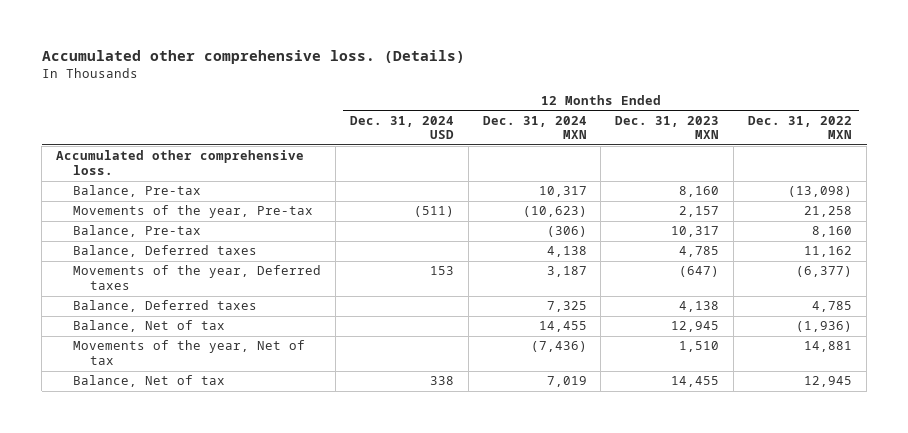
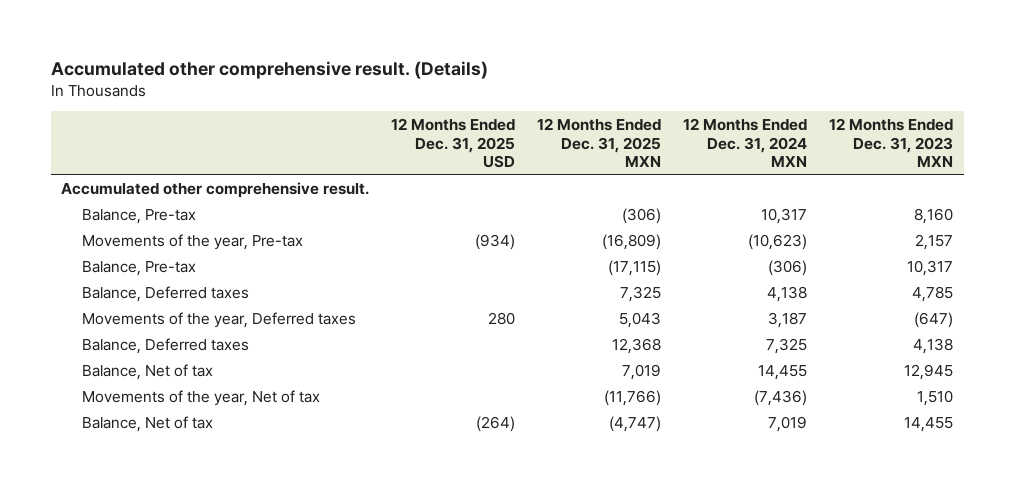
- Accumulated other comprehensive loss. (Details)
+ Accumulated other comprehensive result. (Details)
- | 12 Months Ended Dec. 31, 2024 USD | 12 Months Ended Dec. 31, 2024 MXN | 12 Months Ended Dec. 31, 2023 MXN | 12 Months Ended Dec. 31, 2022 MXN
+ | 12 Months Ended Dec. 31, 2025 USD | 12 Months Ended Dec. 31, 2025 MXN | 12 Months Ended Dec. 31, 2024 MXN | 12 Months Ended Dec. 31, 2023 MXN
- Accumulated other comprehensive loss.
+ Accumulated other comprehensive result.

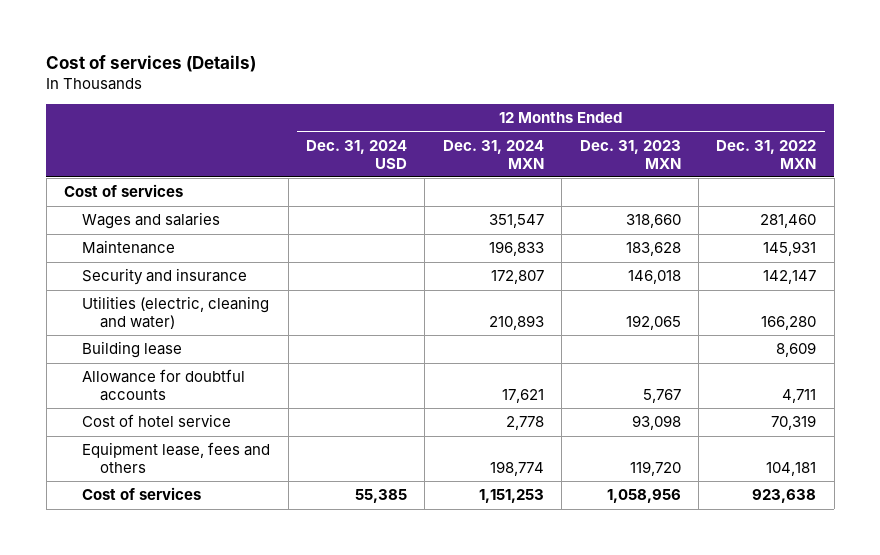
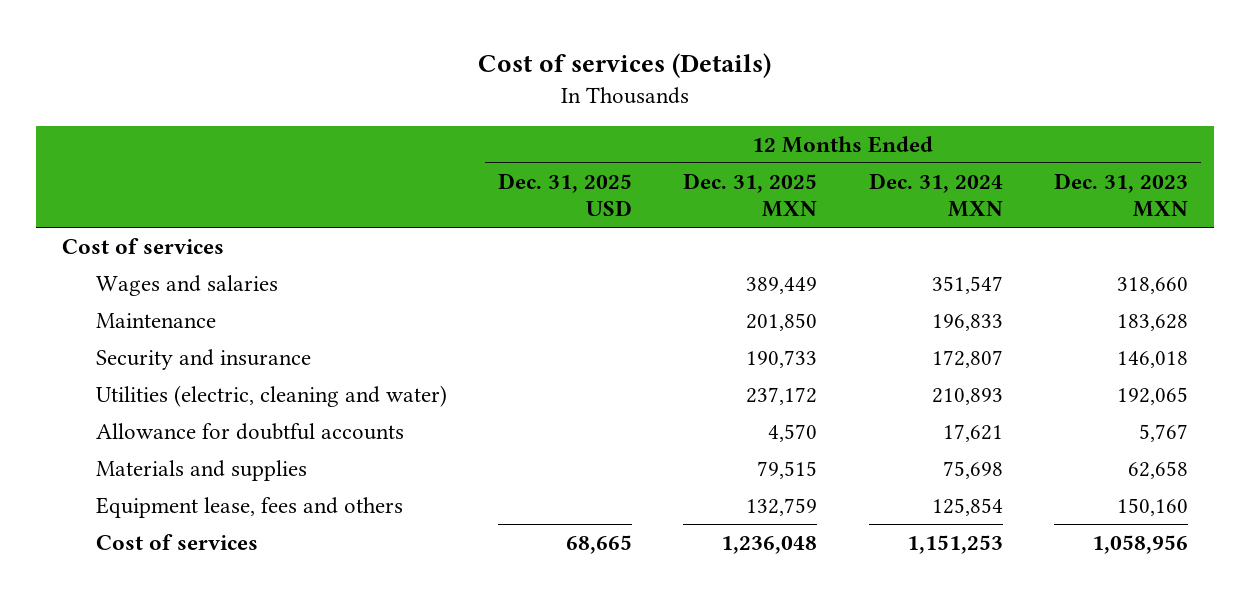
- | 12 Months Ended Dec. 31, 2024 USD | 12 Months Ended Dec. 31, 2024 MXN | 12 Months Ended Dec. 31, 2023 MXN | 12 Months Ended Dec. 31, 2022 MXN
+ | 12 Months Ended Dec. 31, 2025 USD | 12 Months Ended Dec. 31, 2025 MXN | 12 Months Ended Dec. 31, 2024 MXN | 12 Months Ended Dec. 31, 2023 MXN
- Building lease | | | | 8,609
- Cost of hotel service | | 2,778 | 93,098 | 70,319
- Equipment lease, fees and others | | 198,774 | 119,720 | 104,181
+ Materials and supplies | | 79,515 | 75,698 | 62,658
+ Equipment lease, fees and others | | 132,759 | 125,854 | 150,160

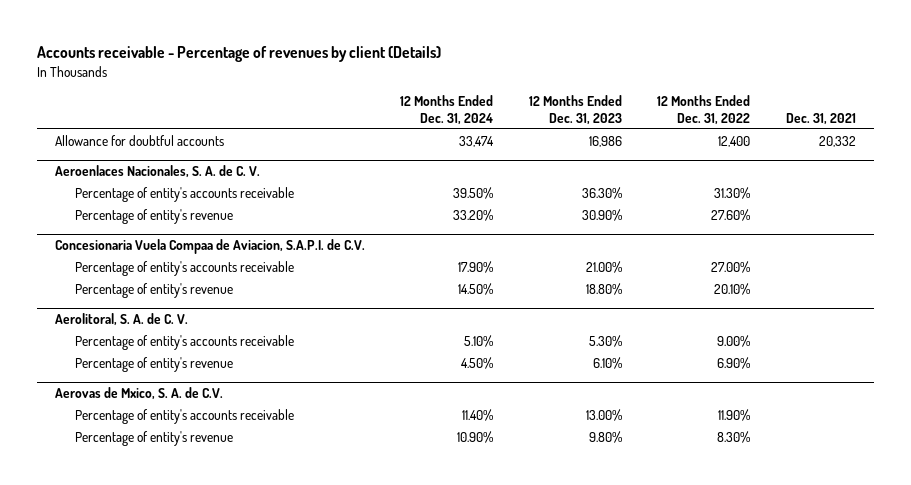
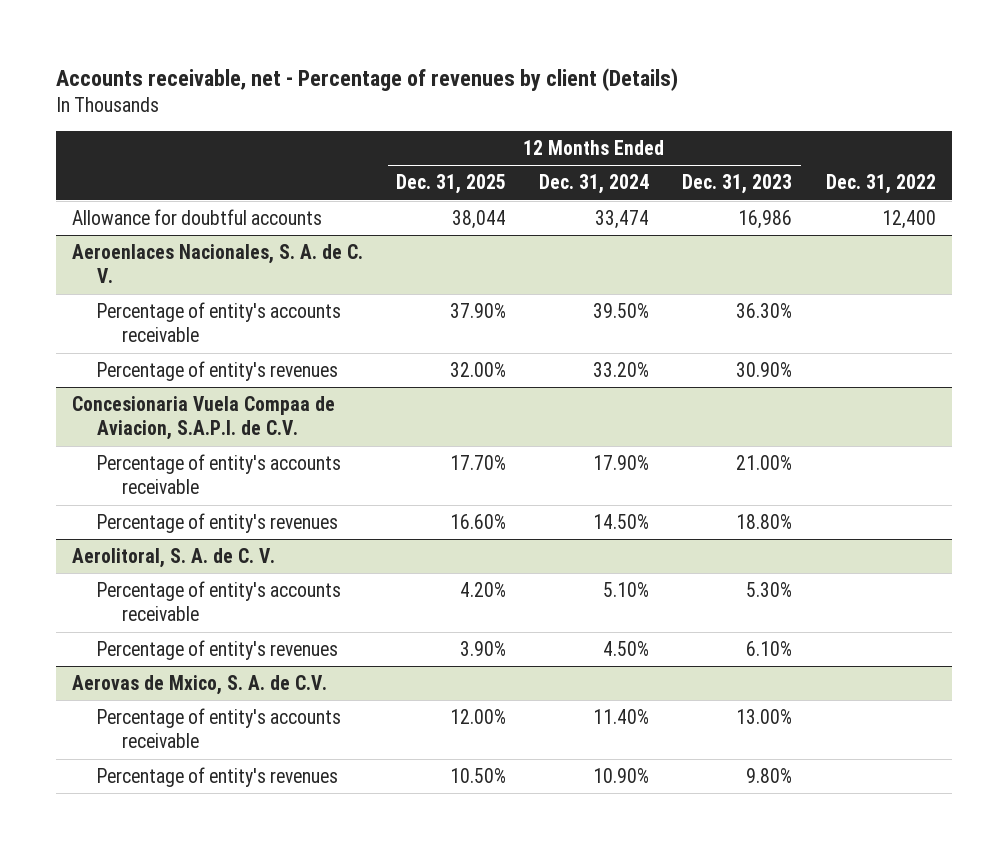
- Accounts receivable - Percentage of revenues by client (Details)
+ Accounts receivable, net - Percentage of revenues by client (Details)
- | 12 Months Ended Dec. 31, 2024 | 12 Months Ended Dec. 31, 2023 | 12 Months Ended Dec. 31, 2022 | Dec. 31, 2021
+ | 12 Months Ended Dec. 31, 2025 | 12 Months Ended Dec. 31, 2024 | 12 Months Ended Dec. 31, 2023 | Dec. 31, 2022
@ Aeroenlaces Nacionales, S. A. de C. V.
- Percentage of entity's revenue | 33.20% | 30.90% | 27.60% |
+ Percentage of entity's revenues | 32.00% | 33.20% | 30.90% |
@ Concesionaria Vuela Compaa de Aviacion, S.A.P.I. de C.V.
- Percentage of entity's revenue | 14.50% | 18.80% | 20.10% |
+ Percentage of entity's revenues | 16.60% | 14.50% | 18.80% |
@ Aerolitoral, S. A. de C. V.
- Percentage of entity's revenue | 4.50% | 6.10% | 6.90% |
+ Percentage of entity's revenues | 3.90% | 4.50% | 6.10% |
@ Aerovas de Mxico, S. A. de C.V.
- Percentage of entity's revenue | 10.90% | 9.80% | 8.30% |
+ Percentage of entity's revenues | 10.50% | 10.90% | 9.80% |

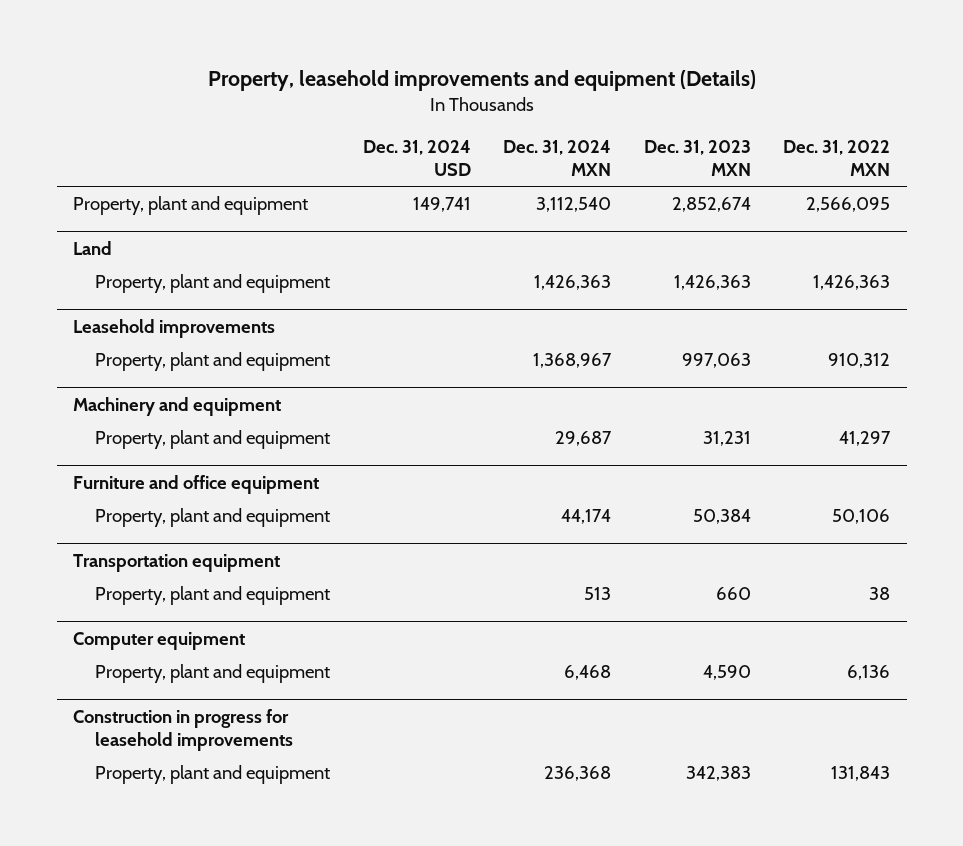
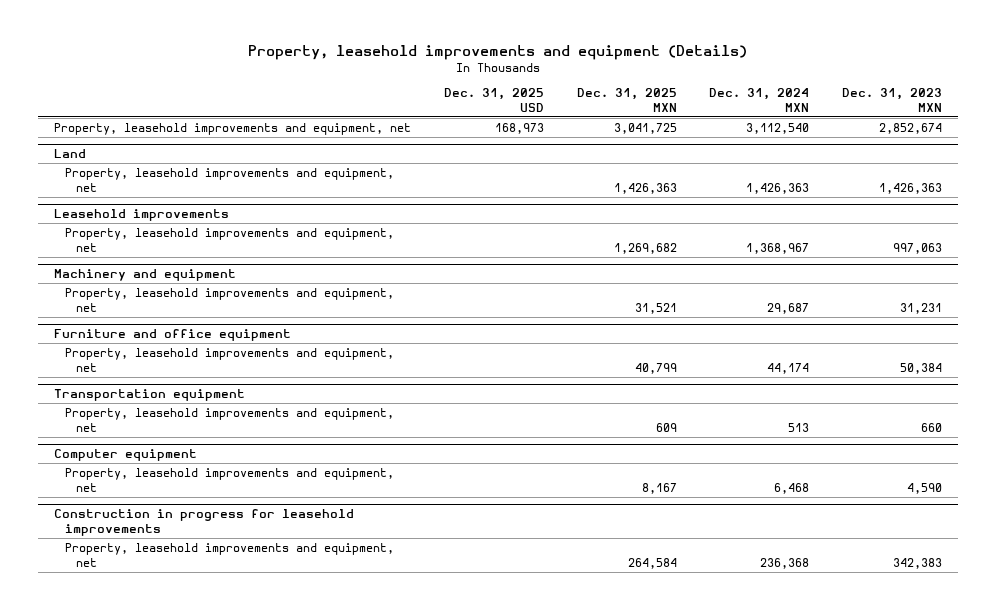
- | Dec. 31, 2024 USD | Dec. 31, 2024 MXN | Dec. 31, 2023 MXN | Dec. 31, 2022 MXN
+ | Dec. 31, 2025 USD | Dec. 31, 2025 MXN | Dec. 31, 2024 MXN | Dec. 31, 2023 MXN
- Property, plant and equipment | 149,741 | 3,112,540 | 2,852,674 | 2,566,095
+ Property, leasehold improvements and equipment, net | 168,973 | 3,041,725 | 3,112,540 | 2,852,674
@ Land
- Property, plant and equipment | | 1,426,363 | 1,426,363 | 1,426,363
+ Property, leasehold improvements and equipment, net | | 1,426,363 | 1,426,363 | 1,426,363
@ Leasehold improvements
- Property, plant and equipment | | 1,368,967 | 997,063 | 910,312
+ Property, leasehold improvements and equipment, net | | 1,269,682 | 1,368,967 | 997,063
@ Machinery and equipment
- Property, plant and equipment | | 29,687 | 31,231 | 41,297
+ Property, leasehold improvements and equipment, net | | 31,521 | 29,687 | 31,231
@ Furniture and office equipment
- Property, plant and equipment | | 44,174 | 50,384 | 50,106
+ Property, leasehold improvements and equipment, net | | 40,799 | 44,174 | 50,384
@ Transportation equipment
- Property, plant and equipment | | 513 | 660 | 38
+ Property, leasehold improvements and equipment, net | | 609 | 513 | 660
@ Computer equipment
- Property, plant and equipment | | 6,468 | 4,590 | 6,136
+ Property, leasehold improvements and equipment, net | | 8,167 | 6,468 | 4,590
@ Construction in progress for leasehold improvements
- Property, plant and equipment | | 236,368 | 342,383 | 131,843
+ Property, leasehold improvements and equipment, net | | 264,584 | 236,368 | 342,383

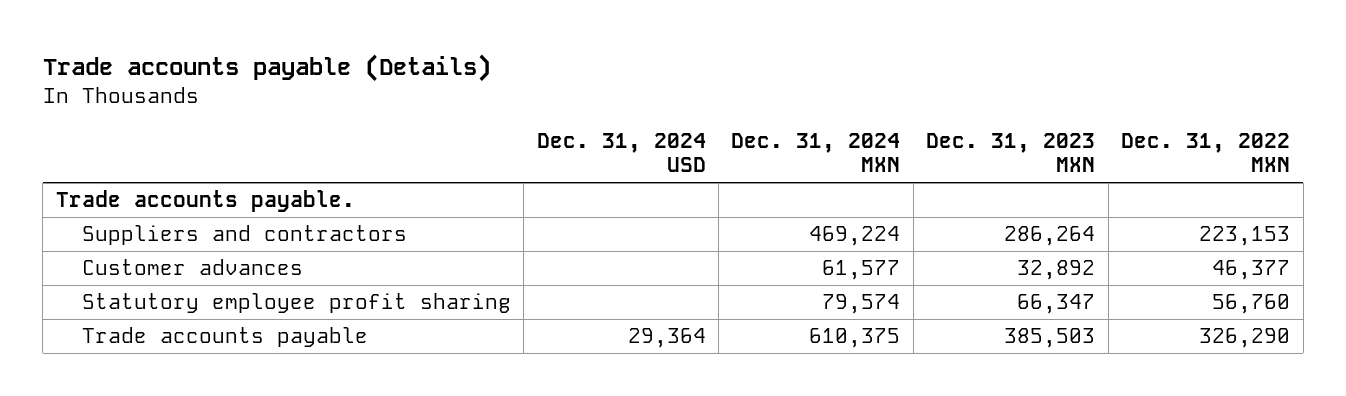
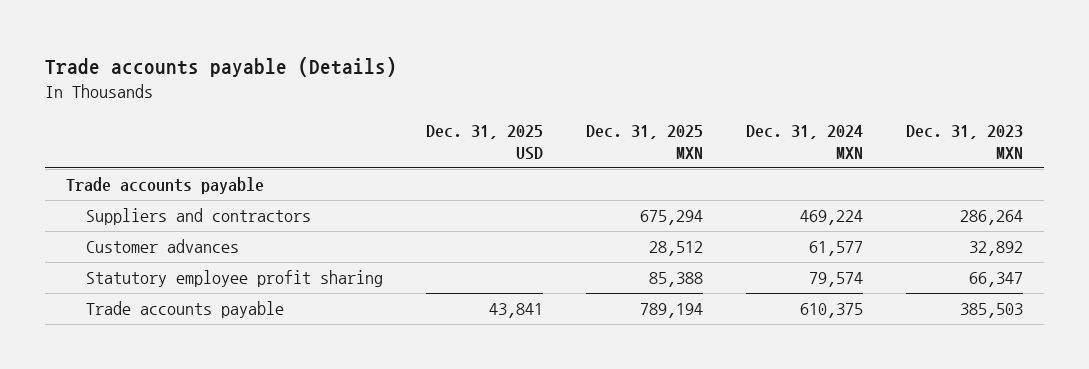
- | Dec. 31, 2024 USD | Dec. 31, 2024 MXN | Dec. 31, 2023 MXN | Dec. 31, 2022 MXN
+ | Dec. 31, 2025 USD | Dec. 31, 2025 MXN | Dec. 31, 2024 MXN | Dec. 31, 2023 MXN
- Trade accounts payable.
+ Trade accounts payable

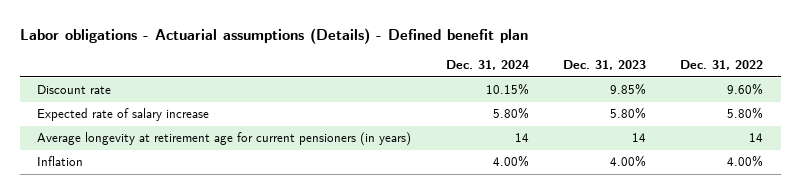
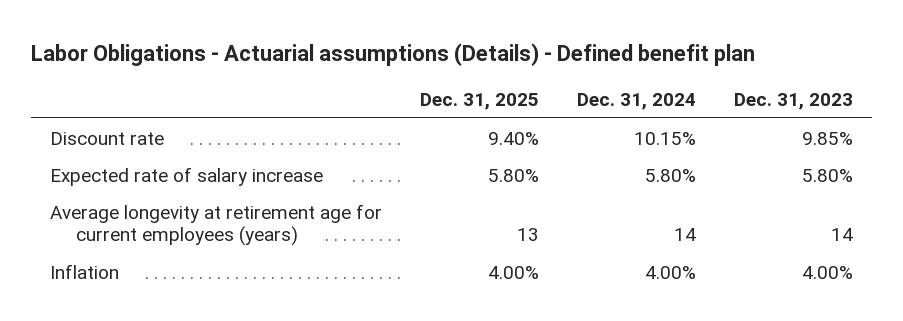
- Labor obligations - Actuarial assumptions (Details) - Defined benefit plan
+ Labor Obligations - Actuarial assumptions (Details) - Defined benefit plan
- | Dec. 31, 2024 | Dec. 31, 2023 | Dec. 31, 2022
+ | Dec. 31, 2025 | Dec. 31, 2024 | Dec. 31, 2023
- Average longevity at retirement age for current pensioners (in years) | 14 | 14 | 14
+ Average longevity at retirement age for current employees (years) | 13 | 14 | 14

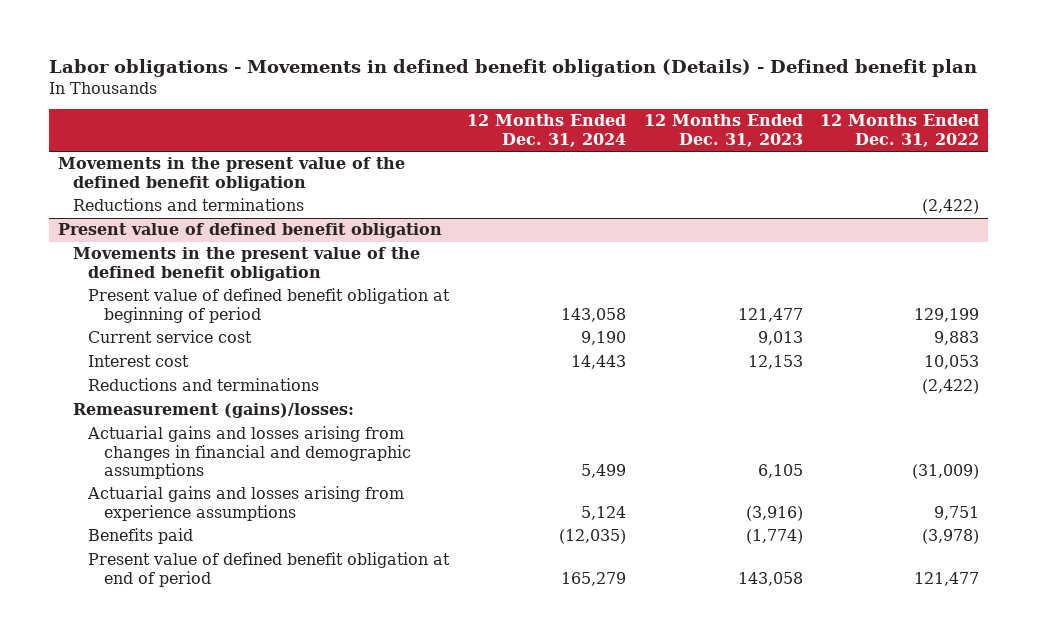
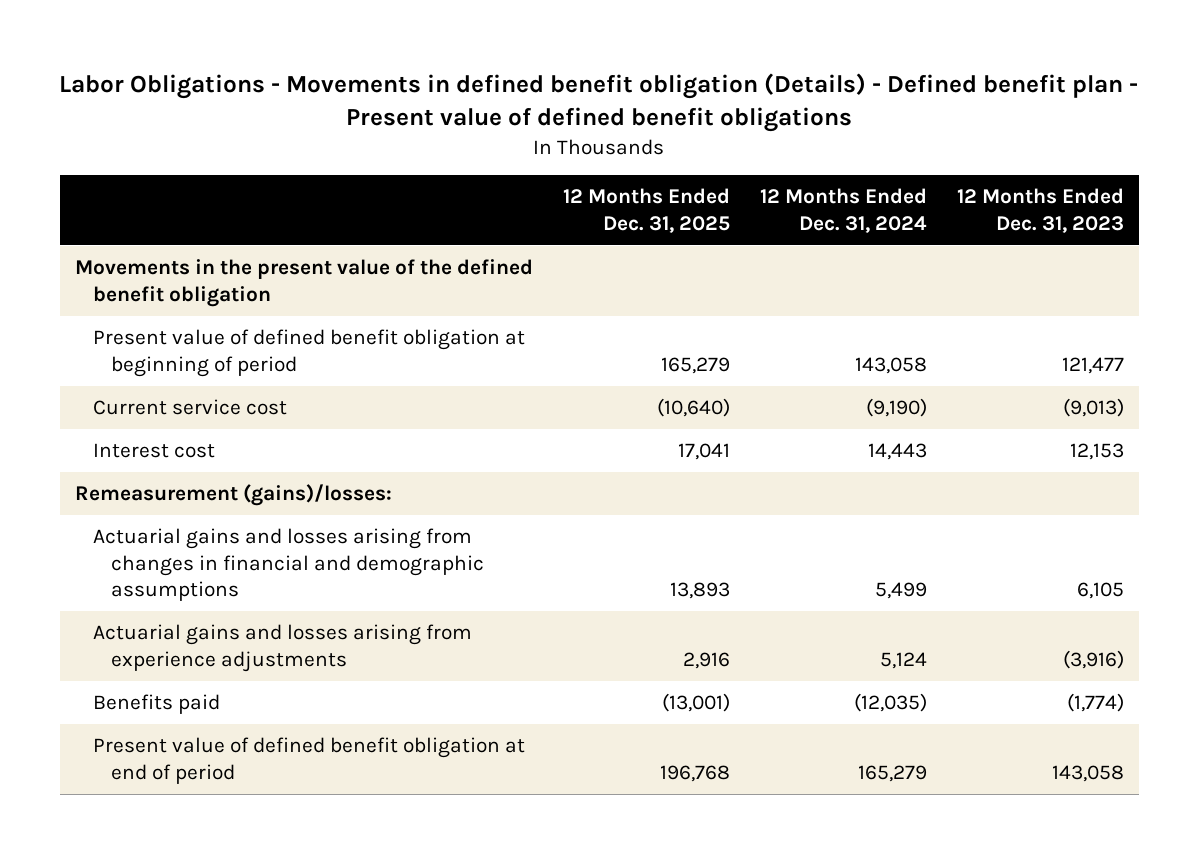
- Labor obligations - Movements in defined benefit obligation (Details) - Defined benefit plan
+ Labor Obligations - Movements in defined benefit obligation (Details) - Defined benefit plan - Present value of defined benefit obligations
- | 12 Months Ended Dec. 31, 2024 | 12 Months Ended Dec. 31, 2023 | 12 Months Ended Dec. 31, 2022
+ | 12 Months Ended Dec. 31, 2025 | 12 Months Ended Dec. 31, 2024 | 12 Months Ended Dec. 31, 2023
- Reductions and terminations | | | (2,422)
- Present value of defined benefit obligation
- Movements in the present value of the defined benefit obligation
- Current service cost | 9,190 | 9,013 | 9,883
+ Current service cost | (10,640) | (9,190) | (9,013)
- Reductions and terminations | | | (2,422)
- Actuarial gains and losses arising from experience assumptions | 5,124 | (3,916) | 9,751
+ Actuarial gains and losses arising from experience adjustments | 2,916 | 5,124 | (3,916)

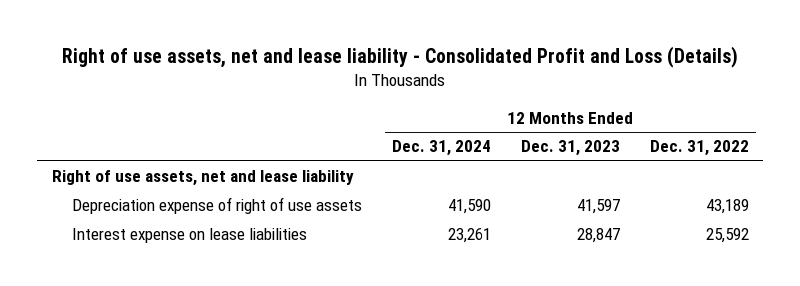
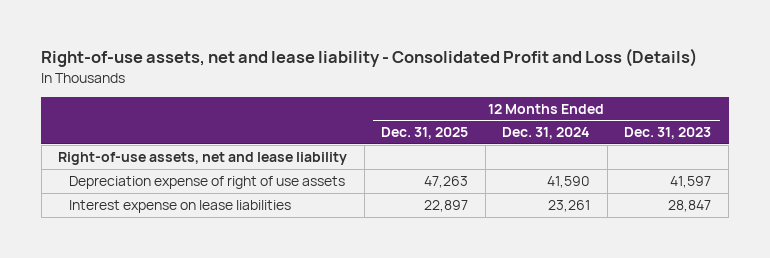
- Right of use assets, net and lease liability - Consolidated Profit and Loss (Details)
+ Right-of-use assets, net and lease liability - Consolidated Profit and Loss (Details)
- | 12 Months Ended Dec. 31, 2024 | 12 Months Ended Dec. 31, 2023 | 12 Months Ended Dec. 31, 2022
+ | 12 Months Ended Dec. 31, 2025 | 12 Months Ended Dec. 31, 2024 | 12 Months Ended Dec. 31, 2023
- Right of use assets, net and lease liability
+ Right-of-use assets, net and lease liability

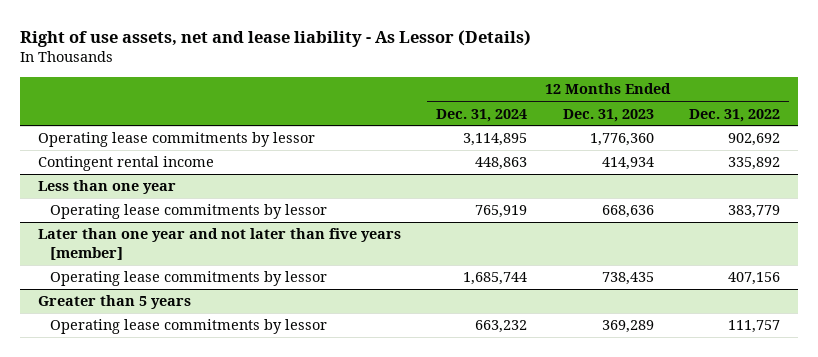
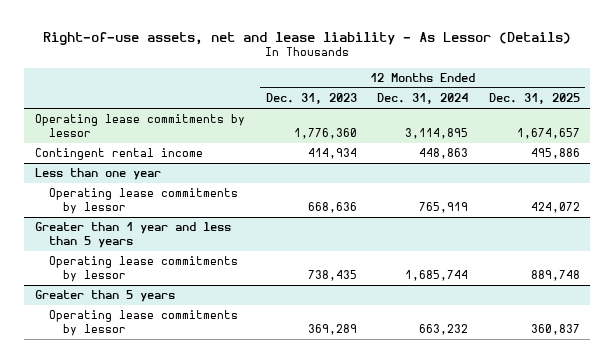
- Right of use assets, net and lease liability - As Lessor (Details)
+ Right-of-use assets, net and lease liability - As Lessor (Details)
- | 12 Months Ended Dec. 31, 2024 | 12 Months Ended Dec. 31, 2023 | 12 Months Ended Dec. 31, 2022
+ | 12 Months Ended Dec. 31, 2023 | 12 Months Ended Dec. 31, 2024 | 12 Months Ended Dec. 31, 2025
- Later than one year and not later than five years [member]
+ Greater than 1 year and less than 5 years

